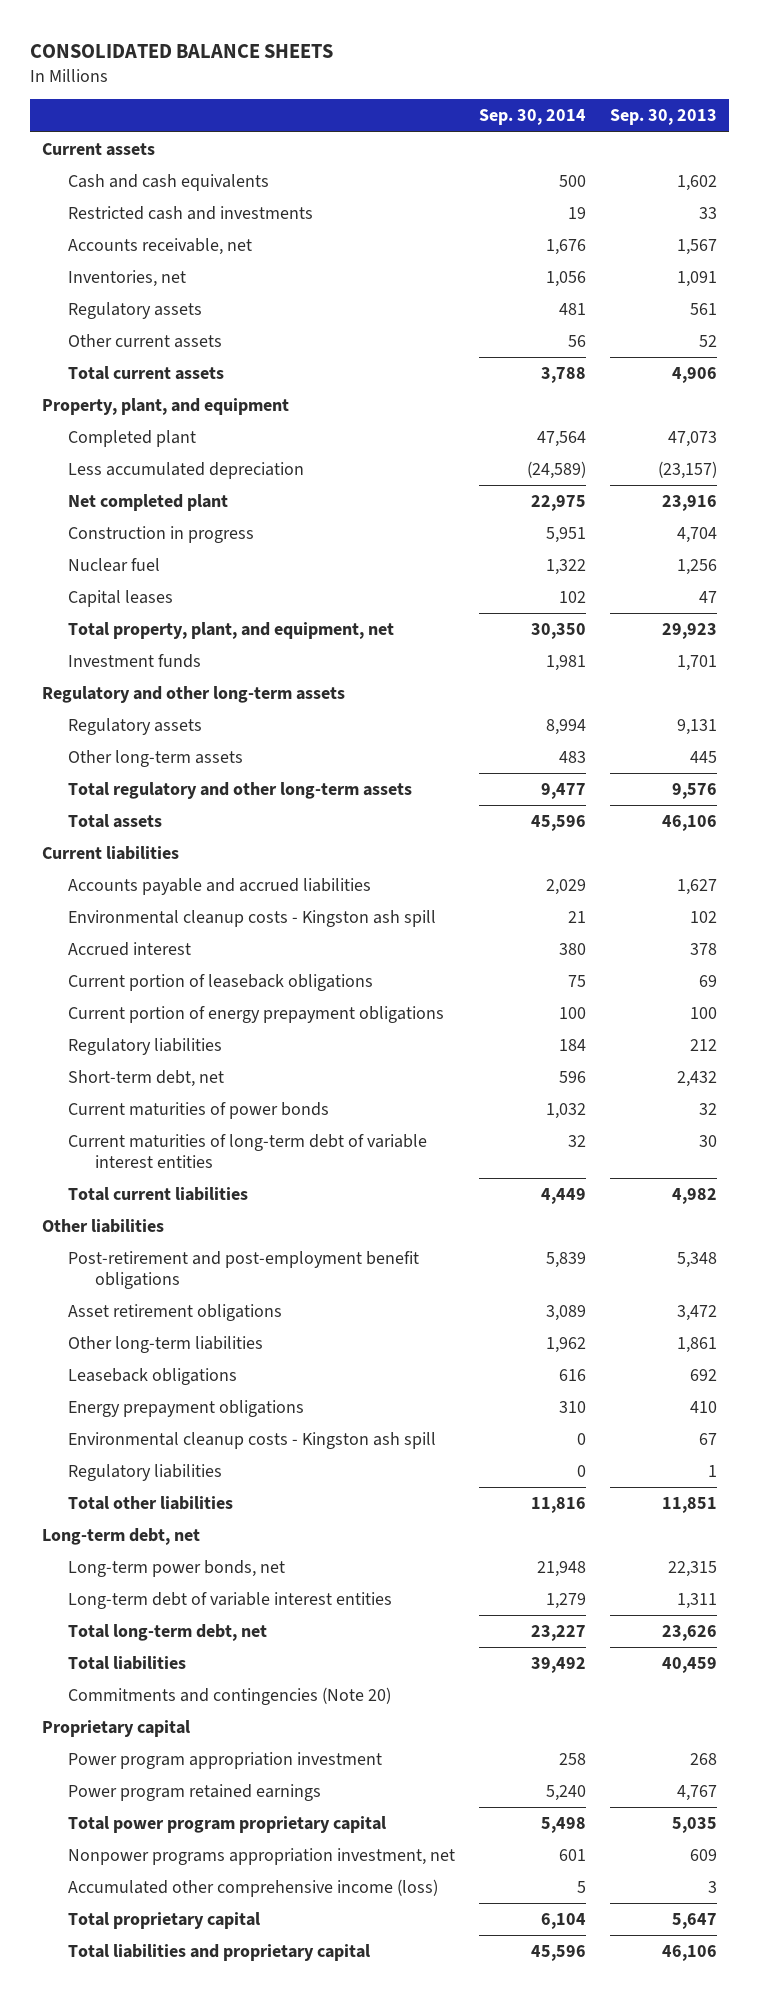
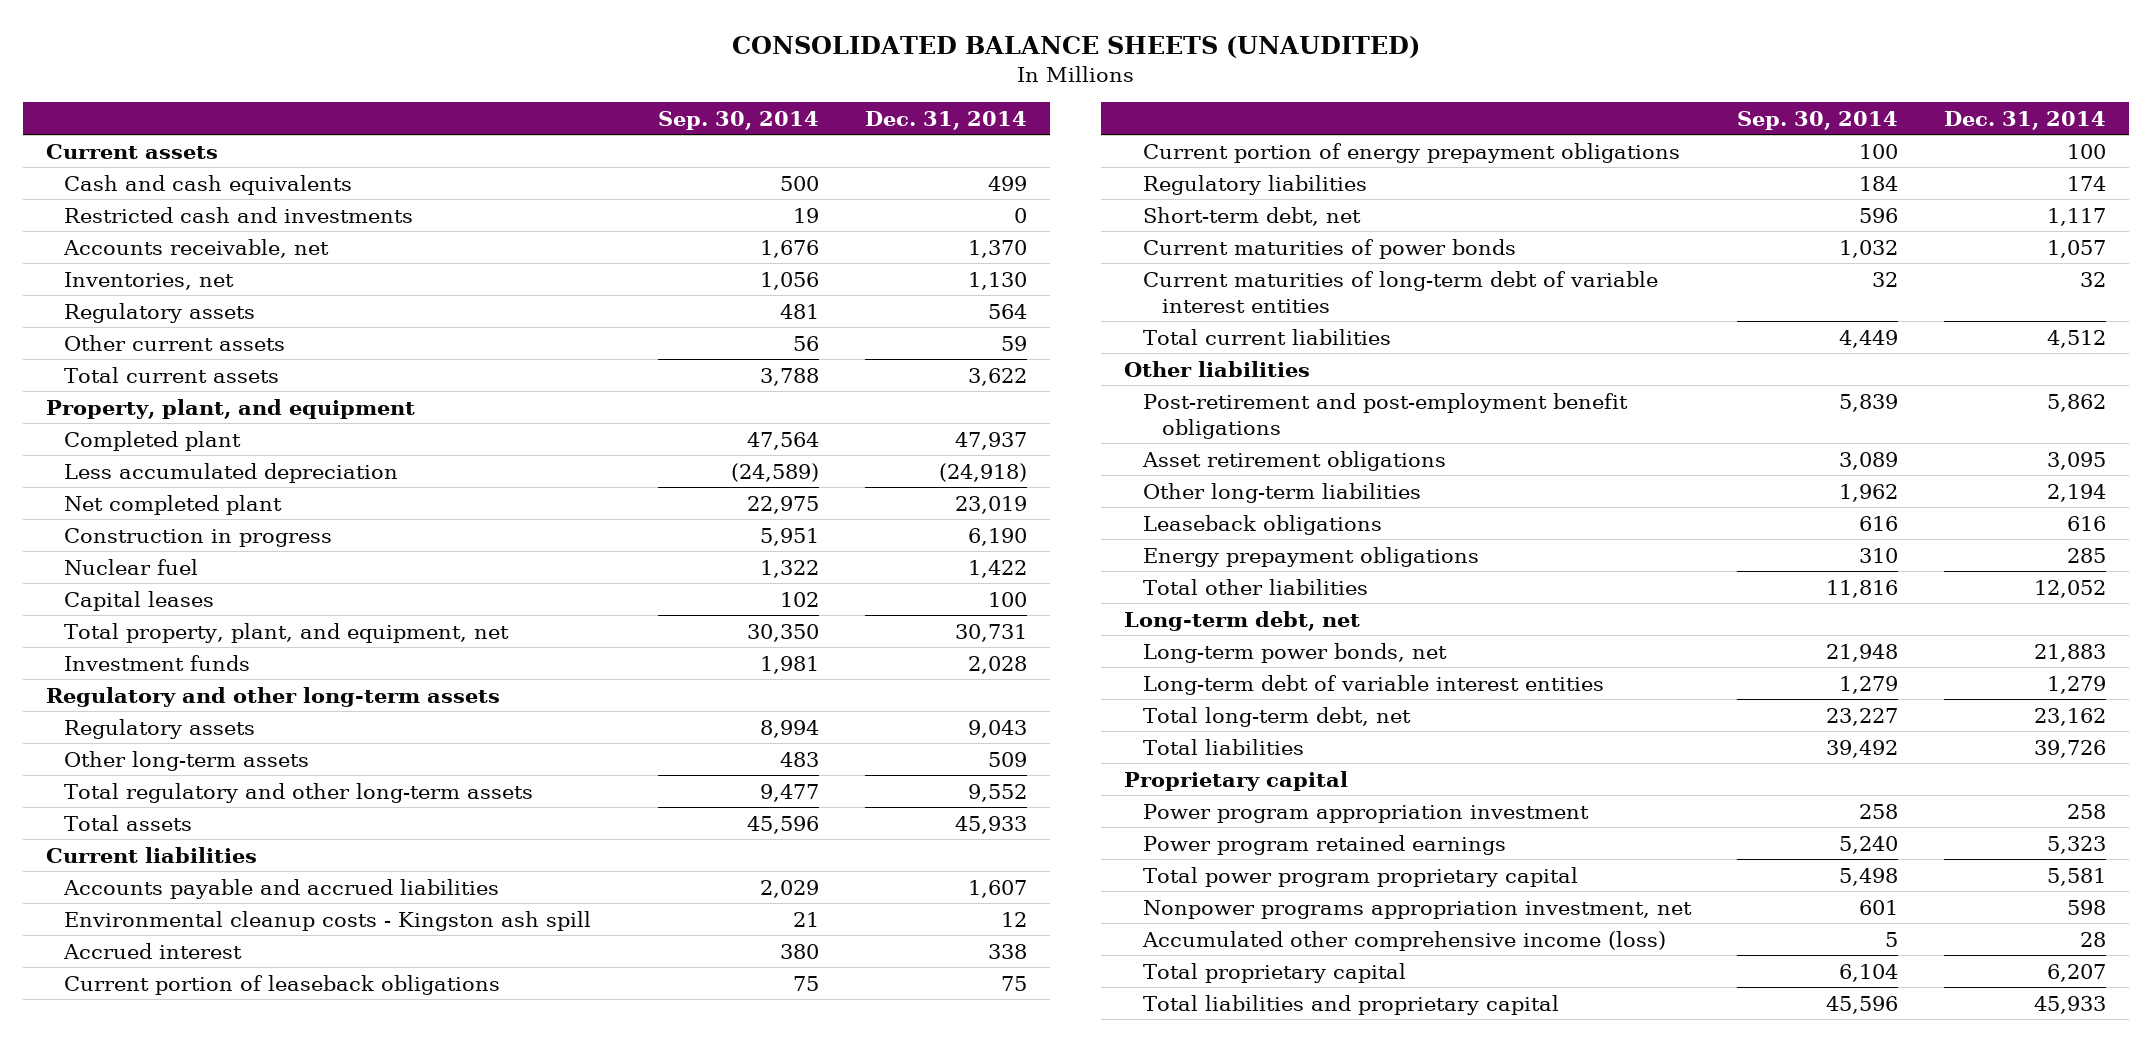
- CONSOLIDATED BALANCE SHEETS
+ CONSOLIDATED BALANCE SHEETS (UNAUDITED)
- | Sep. 30, 2014 | Sep. 30, 2013
+ | Sep. 30, 2014 | Dec. 31, 2014
- Environmental cleanup costs - Kingston ash spill | 0 | 67
- Regulatory liabilities | 0 | 1
- Commitments and contingencies (Note 20)

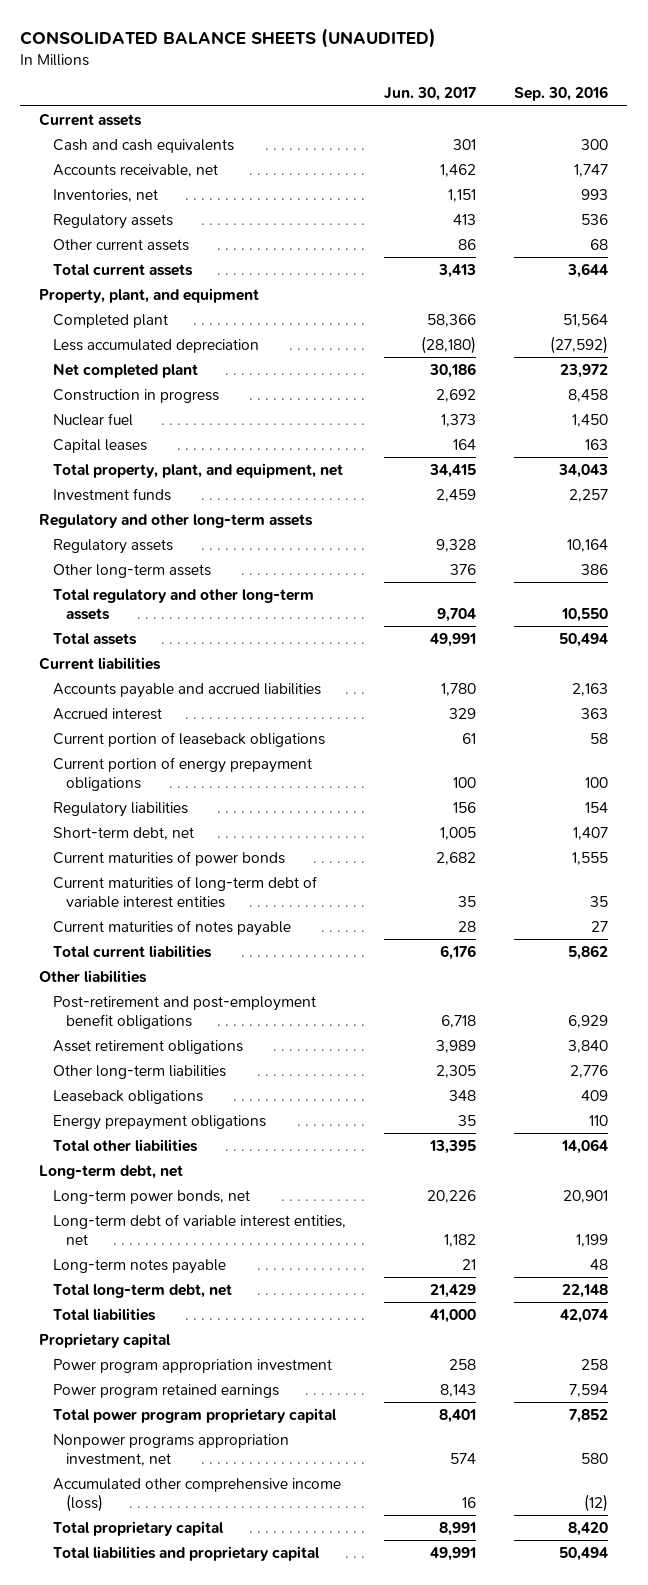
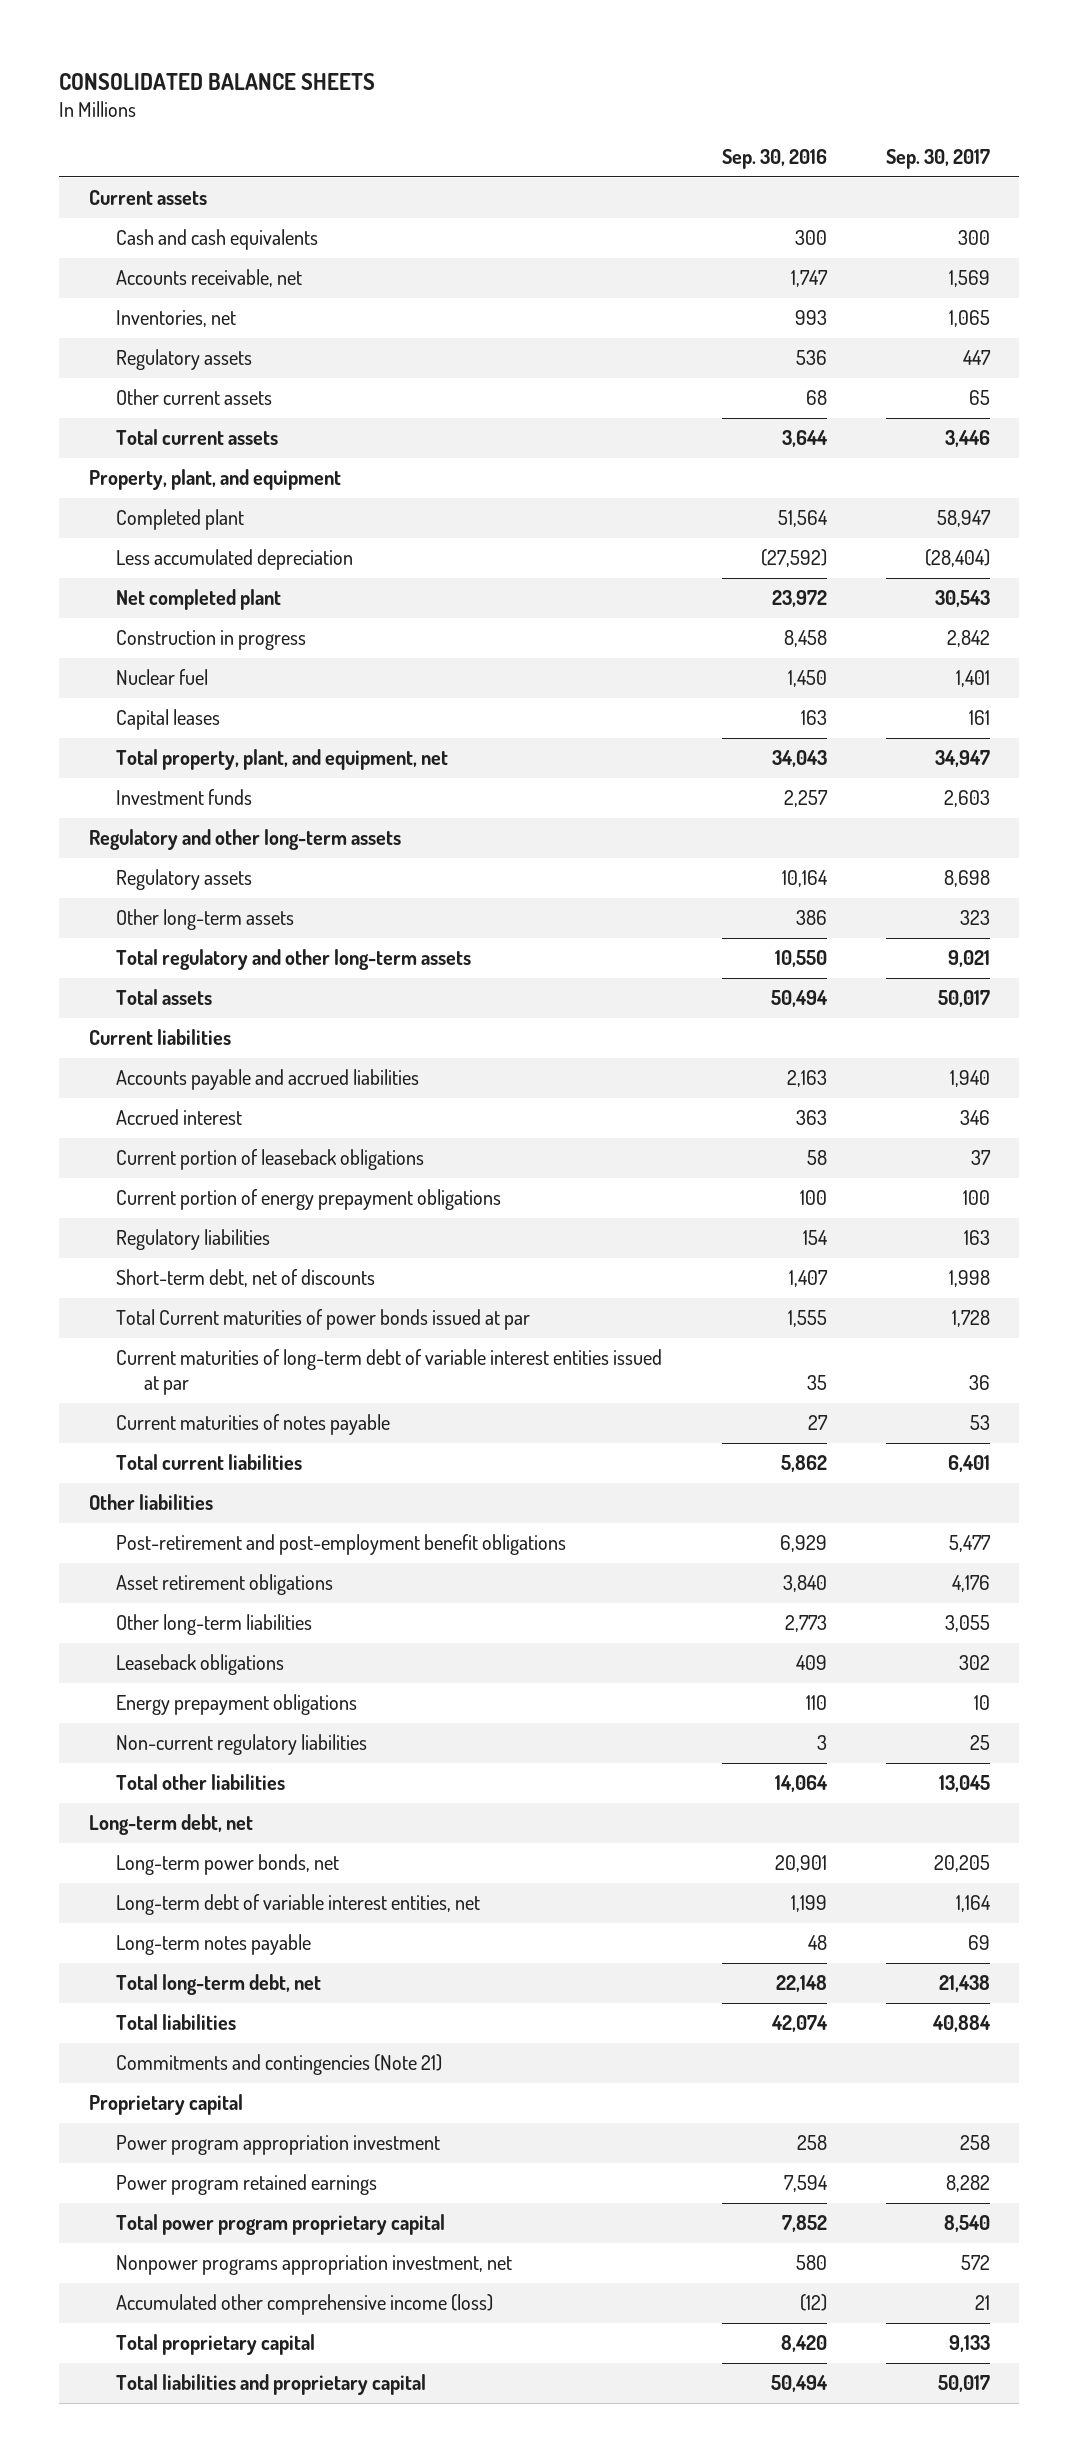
- CONSOLIDATED BALANCE SHEETS (UNAUDITED)
+ CONSOLIDATED BALANCE SHEETS
- | Jun. 30, 2017 | Sep. 30, 2016
+ | Sep. 30, 2016 | Sep. 30, 2017
- Short-term debt, net | 1,005 | 1,407
- Current maturities of power bonds | 2,682 | 1,555
- Current maturities of long-term debt of variable interest entities | 35 | 35
+ Short-term debt, net of discounts | 1,407 | 1,998
+ Total Current maturities of power bonds issued at par | 1,555 | 1,728
+ Current maturities of long-term debt of variable interest entities issued at par | 35 | 36
- Other long-term liabilities | 2,305 | 2,776
+ Other long-term liabilities | 2,773 | 3,055
+ Non-current regulatory liabilities | 3 | 25
+ Commitments and contingencies (Note 21)

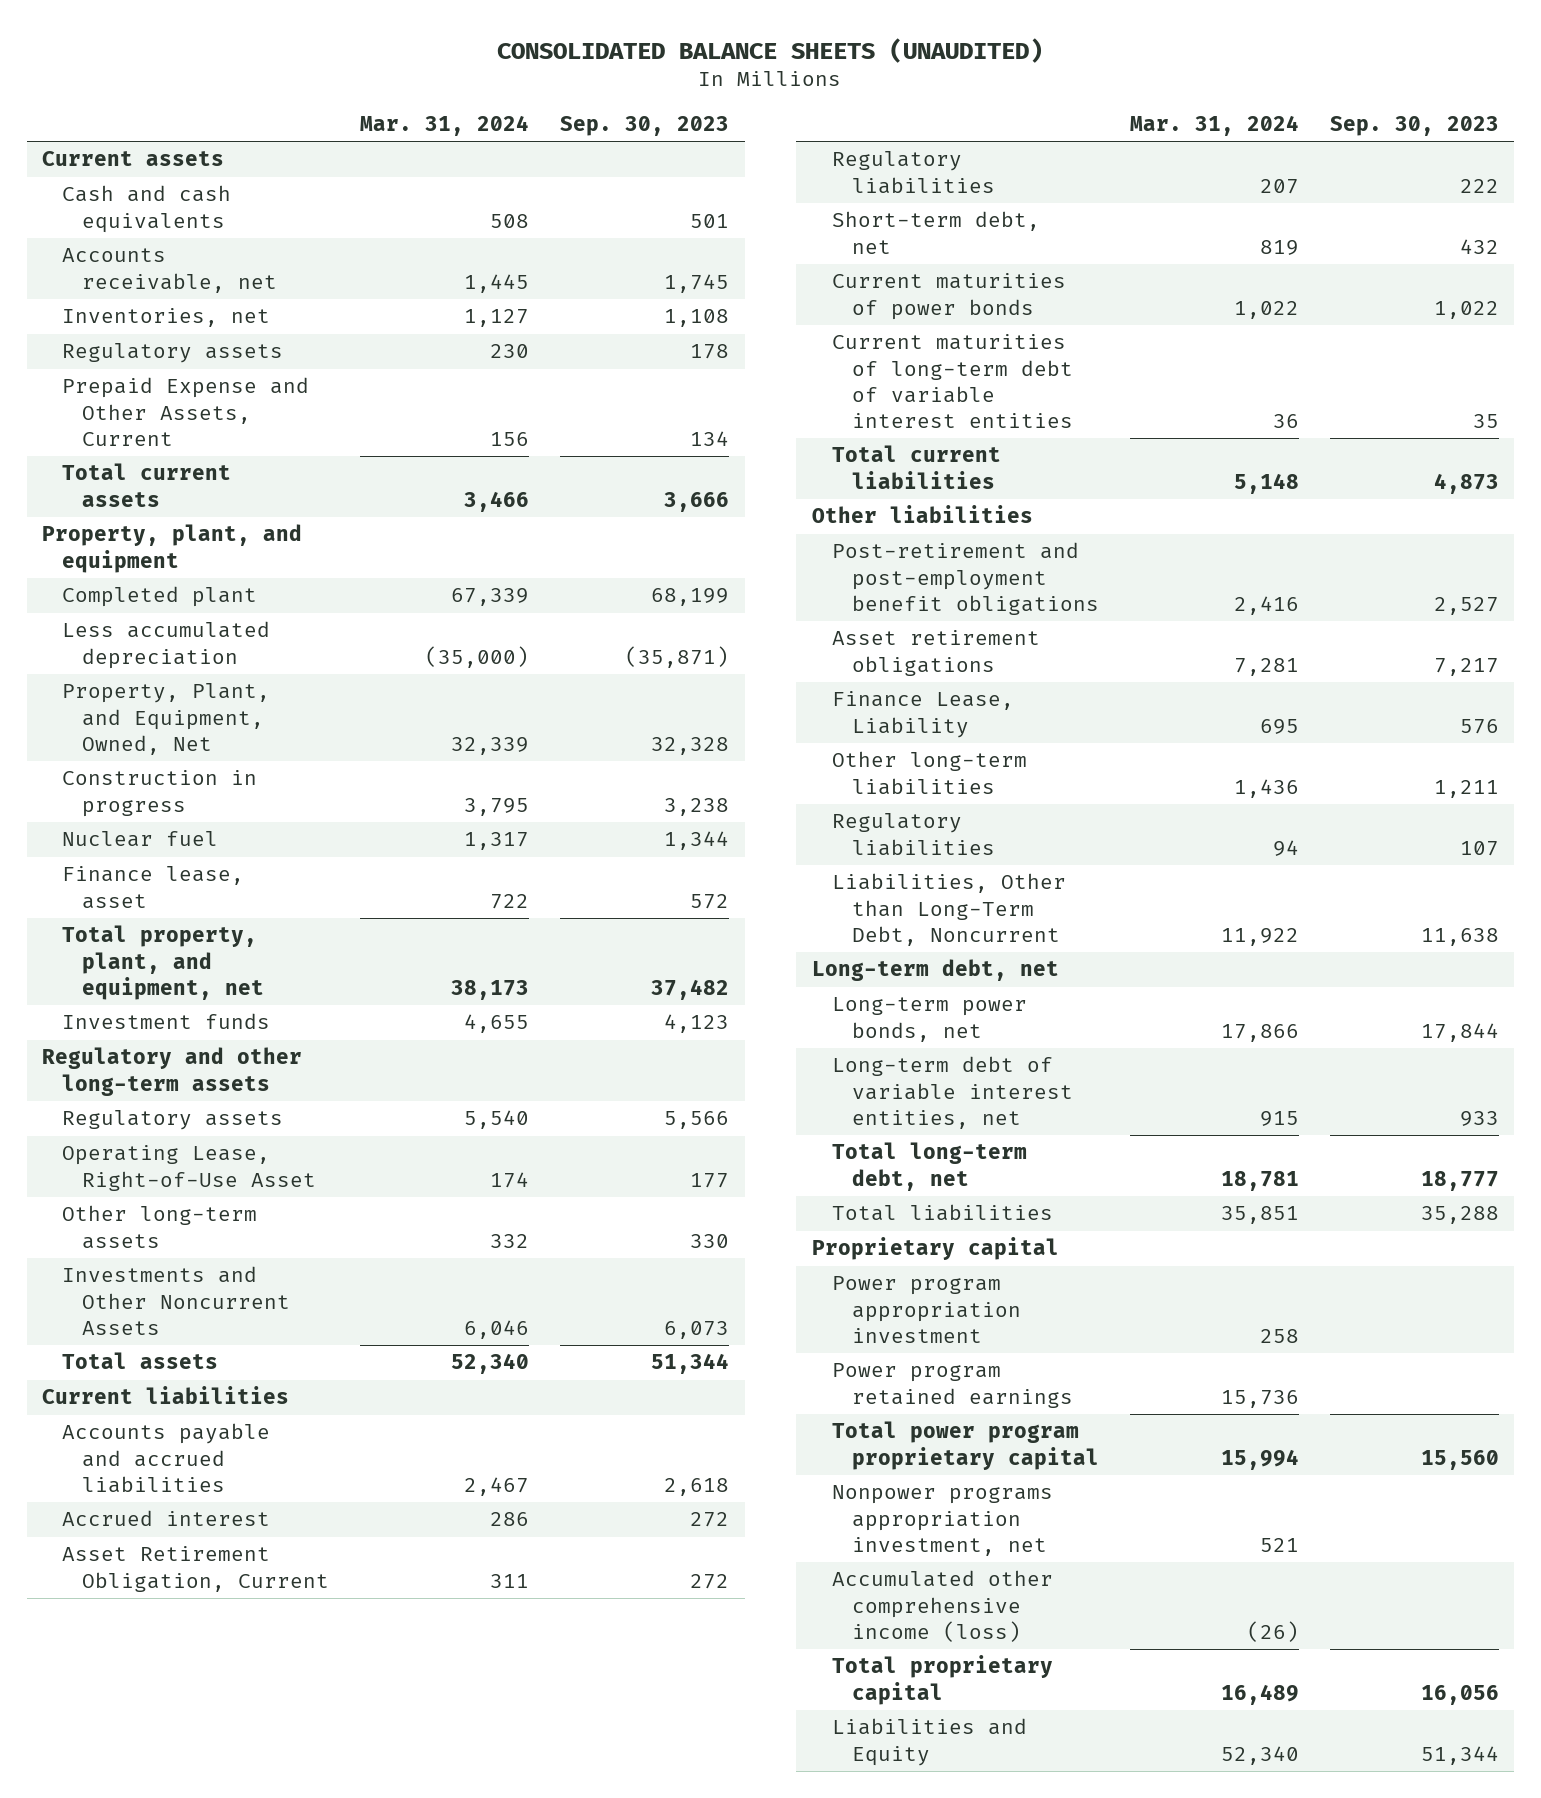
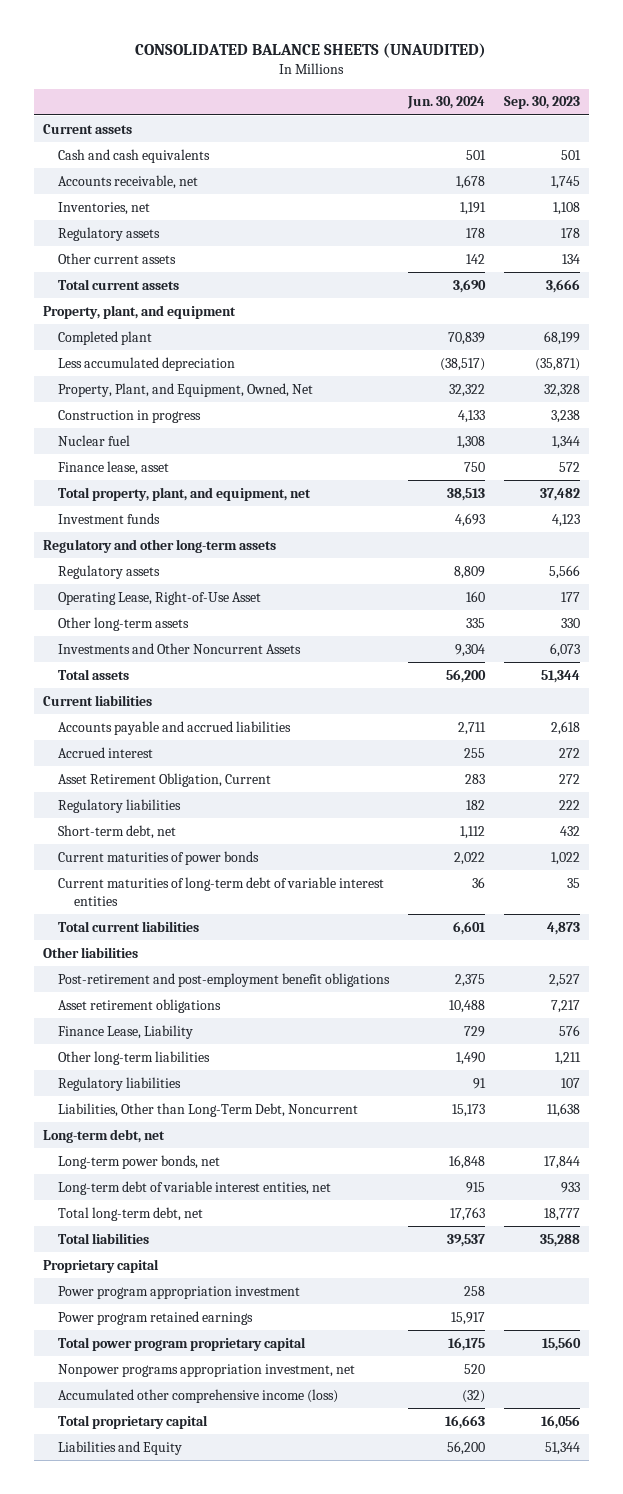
- | Mar. 31, 2024 | Sep. 30, 2023
+ | Jun. 30, 2024 | Sep. 30, 2023
- Prepaid Expense and Other Assets, Current | 156 | 134
+ Other current assets | 142 | 134

